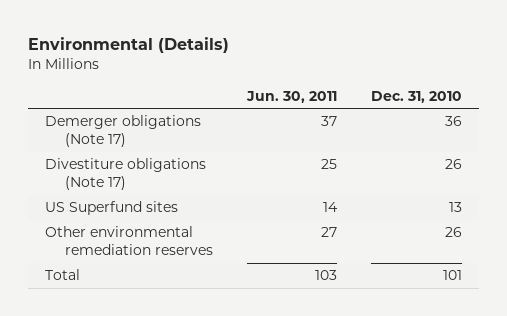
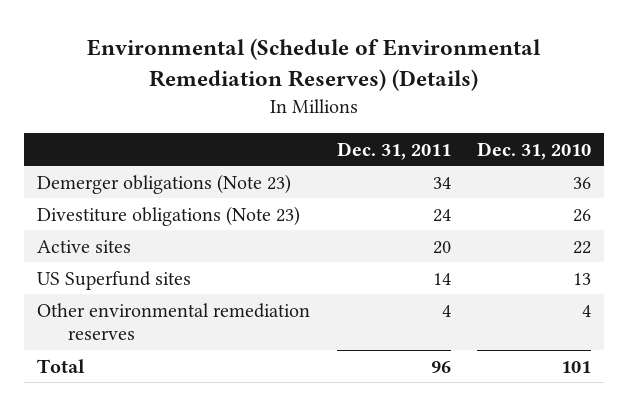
- Environmental (Details)
+ Environmental (Schedule of Environmental Remediation Reserves) (Details)
- | Jun. 30, 2011 | Dec. 31, 2010
+ | Dec. 31, 2011 | Dec. 31, 2010
- Demerger obligations (Note 17) | 37 | 36
- Divestiture obligations (Note 17) | 25 | 26
+ Demerger obligations (Note 23) | 34 | 36
+ Divestiture obligations (Note 23) | 24 | 26
+ Active sites | 20 | 22
- Other environmental remediation reserves | 27 | 26
+ Other environmental remediation reserves | 4 | 4

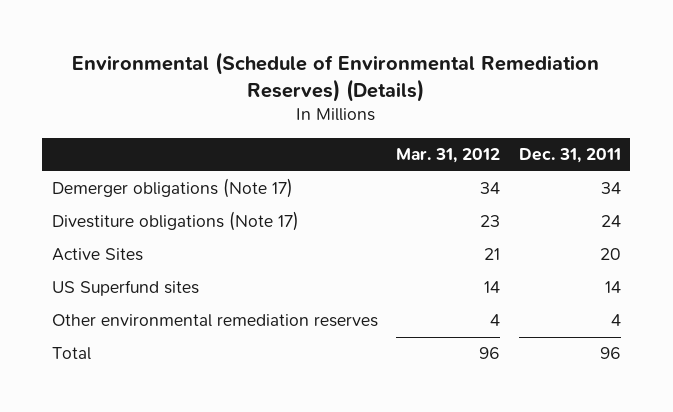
- | Dec. 31, 2011 | Dec. 31, 2010
+ | Mar. 31, 2012 | Dec. 31, 2011
- Demerger obligations (Note 23) | 34 | 36
- Divestiture obligations (Note 23) | 24 | 26
- Active sites | 20 | 22
+ Demerger obligations (Note 17) | 34 | 34
+ Divestiture obligations (Note 17) | 23 | 24
+ Active Sites | 21 | 20

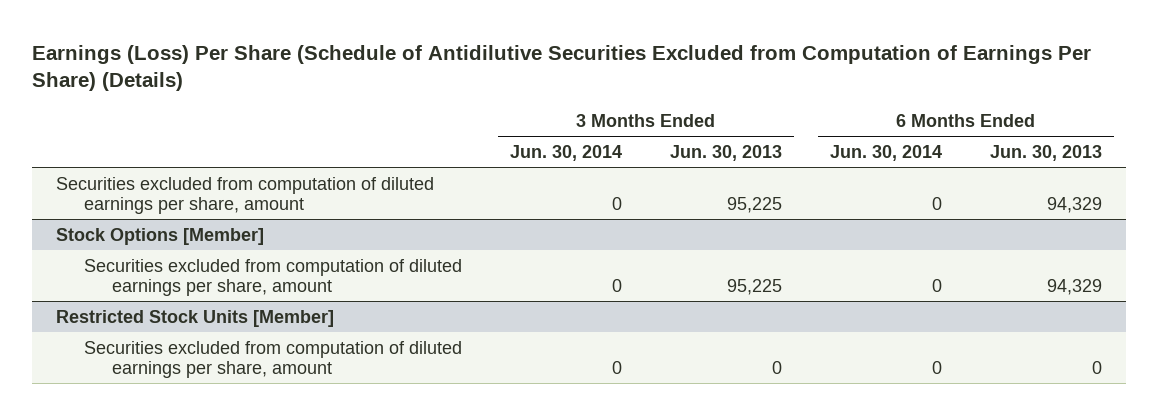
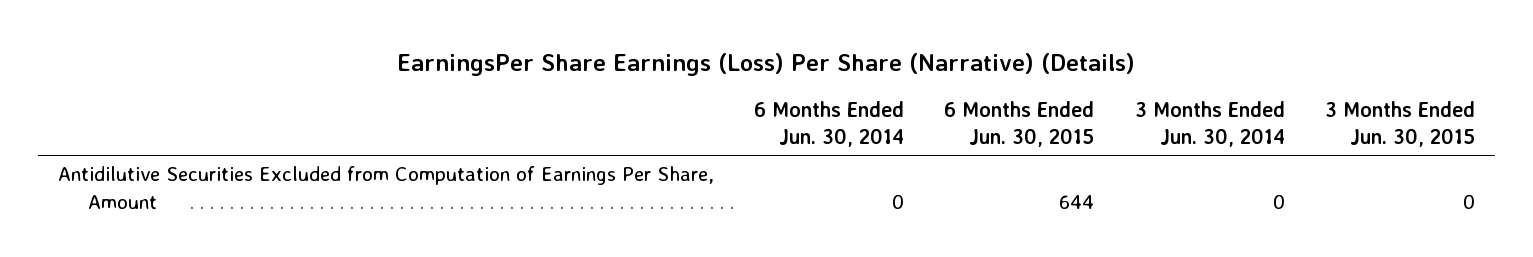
- Earnings (Loss) Per Share (Schedule of Antidilutive Securities Excluded from Computation of Earnings Per Share) (Details)
+ EarningsPer Share Earnings (Loss) Per Share (Narrative) (Details)
- | 3 Months Ended Jun. 30, 2014 | 3 Months Ended Jun. 30, 2013 | 6 Months Ended Jun. 30, 2014 | 6 Months Ended Jun. 30, 2013
+ | 6 Months Ended Jun. 30, 2014 | 6 Months Ended Jun. 30, 2015 | 3 Months Ended Jun. 30, 2014 | 3 Months Ended Jun. 30, 2015
- Securities excluded from computation of diluted earnings per share, amount | 0 | 95,225 | 0 | 94,329
- Stock Options [Member]
- Securities excluded from computation of diluted earnings per share, amount | 0 | 95,225 | 0 | 94,329
- Restricted Stock Units [Member]
- Securities excluded from computation of diluted earnings per share, amount | 0 | 0 | 0 | 0
+ Antidilutive Securities Excluded from Computation of Earnings Per Share, Amount | 0 | 644 | 0 | 0

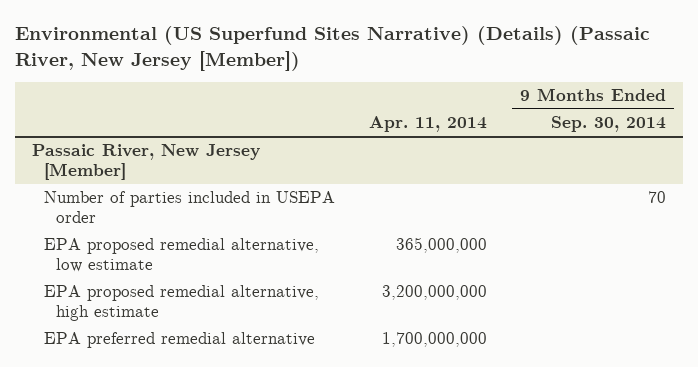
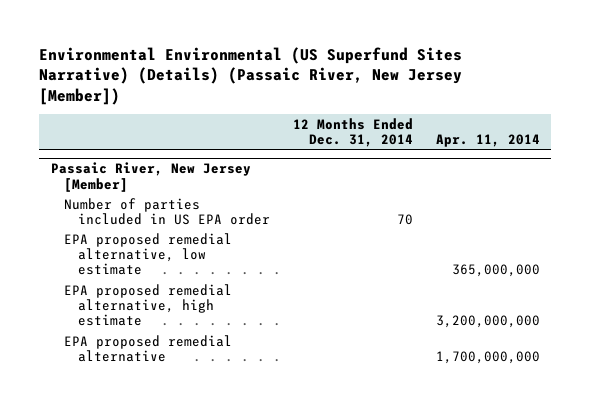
- Environmental (US Superfund Sites Narrative) (Details) (Passaic River, New Jersey [Member])
+ Environmental Environmental (US Superfund Sites Narrative) (Details) (Passaic River, New Jersey [Member])
- | Apr. 11, 2014 | 9 Months Ended Sep. 30, 2014
+ | 12 Months Ended Dec. 31, 2014 | Apr. 11, 2014
@ Passaic River, New Jersey [Member]
- Number of parties included in USEPA order | | 70
+ Number of parties included in US EPA order | 70 |
- EPA preferred remedial alternative | 1,700,000,000 |
+ EPA proposed remedial alternative | | 1,700,000,000

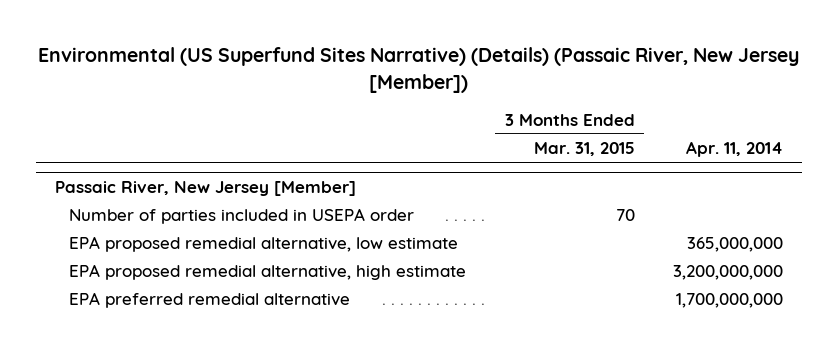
- Environmental Environmental (US Superfund Sites Narrative) (Details) (Passaic River, New Jersey [Member])
+ Environmental (US Superfund Sites Narrative) (Details) (Passaic River, New Jersey [Member])
- | 12 Months Ended Dec. 31, 2014 | Apr. 11, 2014
+ | 3 Months Ended Mar. 31, 2015 | Apr. 11, 2014
@ Passaic River, New Jersey [Member]
- Number of parties included in US EPA order | 70 |
+ Number of parties included in USEPA order | 70 |
- EPA proposed remedial alternative | | 1,700,000,000
+ EPA preferred remedial alternative | | 1,700,000,000

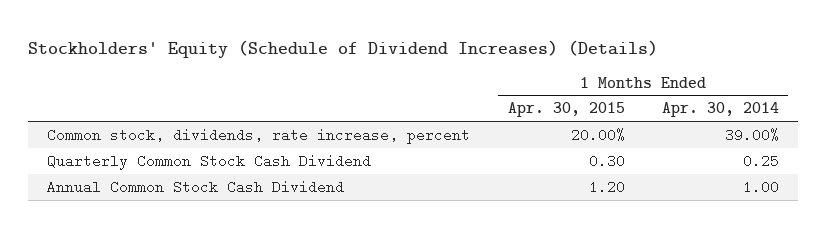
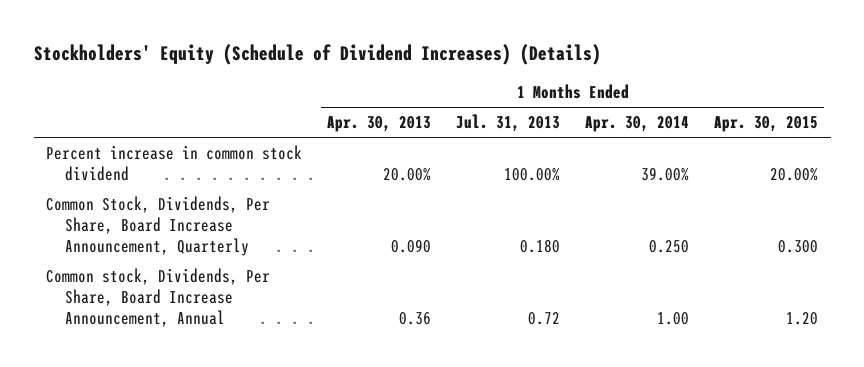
- | 1 Months Ended Apr. 30, 2015 | 1 Months Ended Apr. 30, 2014
+ | 1 Months Ended Apr. 30, 2013 | 1 Months Ended Jul. 31, 2013 | 1 Months Ended Apr. 30, 2014 | 1 Months Ended Apr. 30, 2015
- Common stock, dividends, rate increase, percent | 20.00% | 39.00%
- Quarterly Common Stock Cash Dividend | 0.30 | 0.25
- Annual Common Stock Cash Dividend | 1.20 | 1.00
+ Percent increase in common stock dividend | 20.00% | 100.00% | 39.00% | 20.00%
+ Common Stock, Dividends, Per Share, Board Increase Announcement, Quarterly | 0.090 | 0.180 | 0.250 | 0.300
+ Common stock, Dividends, Per Share, Board Increase Announcement, Annual | 0.36 | 0.72 | 1.00 | 1.20

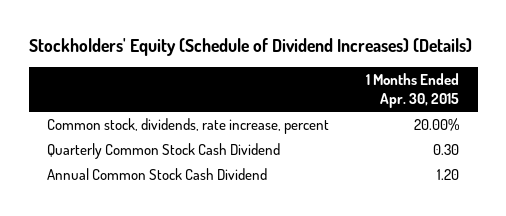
- | 1 Months Ended Apr. 30, 2013 | 1 Months Ended Jul. 31, 2013 | 1 Months Ended Apr. 30, 2014 | 1 Months Ended Apr. 30, 2015
+ | 1 Months Ended Apr. 30, 2015
- Percent increase in common stock dividend | 20.00% | 100.00% | 39.00% | 20.00%
- Common Stock, Dividends, Per Share, Board Increase Announcement, Quarterly | 0.090 | 0.180 | 0.250 | 0.300
- Common stock, Dividends, Per Share, Board Increase Announcement, Annual | 0.36 | 0.72 | 1.00 | 1.20
+ Common stock, dividends, rate increase, percent | 20.00%
+ Quarterly Common Stock Cash Dividend | 0.30
+ Annual Common Stock Cash Dividend | 1.20

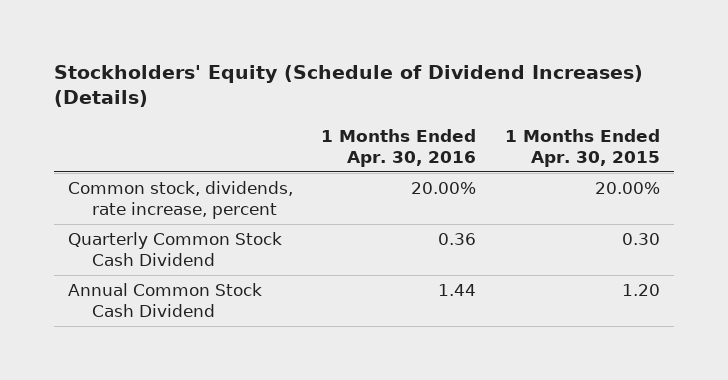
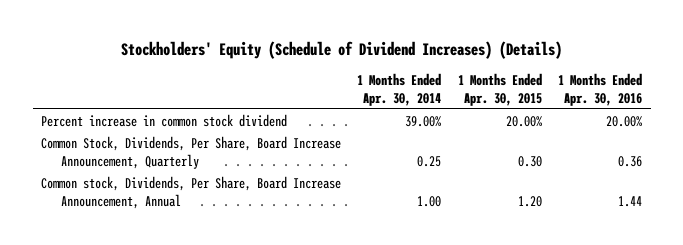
- | 1 Months Ended Apr. 30, 2016 | 1 Months Ended Apr. 30, 2015
+ | 1 Months Ended Apr. 30, 2014 | 1 Months Ended Apr. 30, 2015 | 1 Months Ended Apr. 30, 2016
- Common stock, dividends, rate increase, percent | 20.00% | 20.00%
- Quarterly Common Stock Cash Dividend | 0.36 | 0.30
- Annual Common Stock Cash Dividend | 1.44 | 1.20
+ Percent increase in common stock dividend | 39.00% | 20.00% | 20.00%
+ Common Stock, Dividends, Per Share, Board Increase Announcement, Quarterly | 0.25 | 0.30 | 0.36
+ Common stock, Dividends, Per Share, Board Increase Announcement, Annual | 1.00 | 1.20 | 1.44

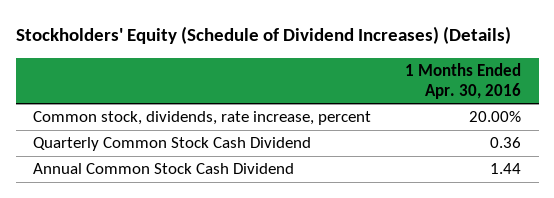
- | 1 Months Ended Apr. 30, 2014 | 1 Months Ended Apr. 30, 2015 | 1 Months Ended Apr. 30, 2016
+ | 1 Months Ended Apr. 30, 2016
- Percent increase in common stock dividend | 39.00% | 20.00% | 20.00%
- Common Stock, Dividends, Per Share, Board Increase Announcement, Quarterly | 0.25 | 0.30 | 0.36
- Common stock, Dividends, Per Share, Board Increase Announcement, Annual | 1.00 | 1.20 | 1.44
+ Common stock, dividends, rate increase, percent | 20.00%
+ Quarterly Common Stock Cash Dividend | 0.36
+ Annual Common Stock Cash Dividend | 1.44

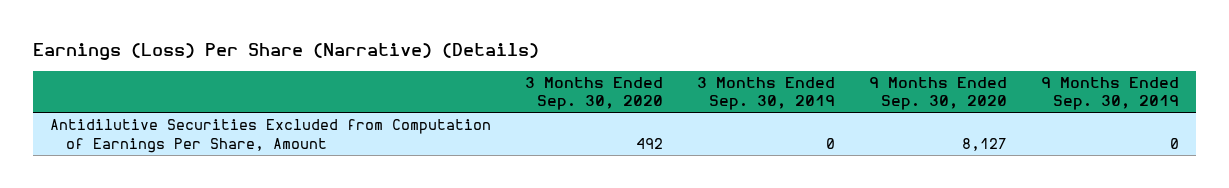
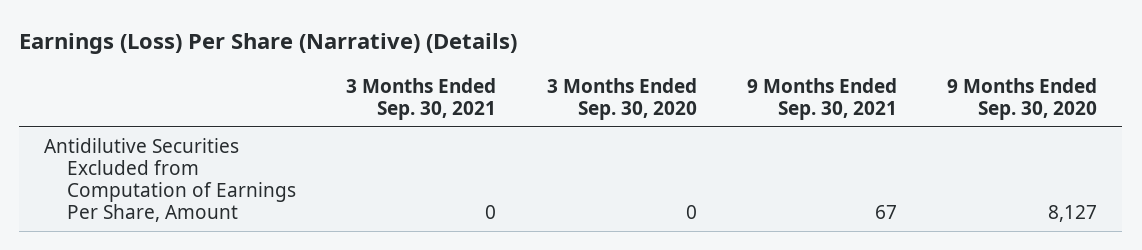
- | 3 Months Ended Sep. 30, 2020 | 3 Months Ended Sep. 30, 2019 | 9 Months Ended Sep. 30, 2020 | 9 Months Ended Sep. 30, 2019
+ | 3 Months Ended Sep. 30, 2021 | 3 Months Ended Sep. 30, 2020 | 9 Months Ended Sep. 30, 2021 | 9 Months Ended Sep. 30, 2020
- Antidilutive Securities Excluded from Computation of Earnings Per Share, Amount | 492 | 0 | 8,127 | 0
+ Antidilutive Securities Excluded from Computation of Earnings Per Share, Amount | 0 | 0 | 67 | 8,127

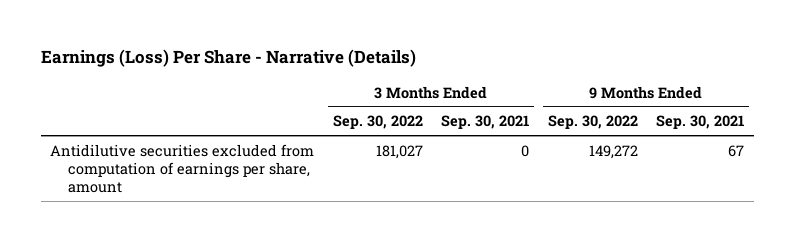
- Earnings (Loss) Per Share (Narrative) (Details)
+ Earnings (Loss) Per Share - Narrative (Details)
- | 3 Months Ended Sep. 30, 2021 | 3 Months Ended Sep. 30, 2020 | 9 Months Ended Sep. 30, 2021 | 9 Months Ended Sep. 30, 2020
+ | 3 Months Ended Sep. 30, 2022 | 3 Months Ended Sep. 30, 2021 | 9 Months Ended Sep. 30, 2022 | 9 Months Ended Sep. 30, 2021
- Antidilutive Securities Excluded from Computation of Earnings Per Share, Amount | 0 | 0 | 67 | 8,127
+ Antidilutive securities excluded from computation of earnings per share, amount | 181,027 | 0 | 149,272 | 67

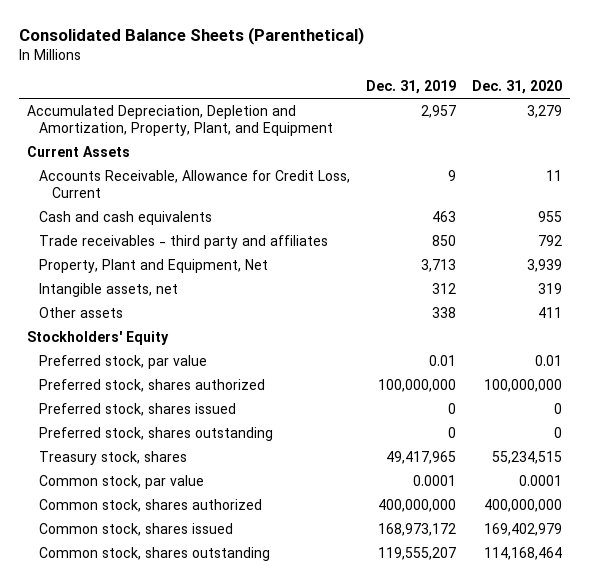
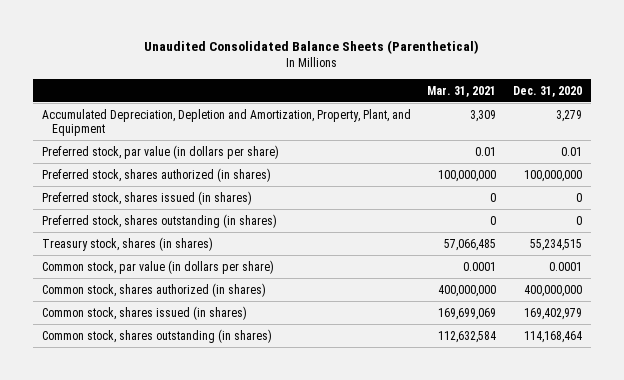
- Consolidated Balance Sheets (Parenthetical)
+ Unaudited Consolidated Balance Sheets (Parenthetical)
- | Dec. 31, 2019 | Dec. 31, 2020
+ | Mar. 31, 2021 | Dec. 31, 2020
- Current Assets
- Accounts Receivable, Allowance for Credit Loss, Current | 9 | 11
- Cash and cash equivalents | 463 | 955
- Trade receivables - third party and affiliates | 850 | 792
- Property, Plant and Equipment, Net | 3,713 | 3,939
- Intangible assets, net | 312 | 319
- Other assets | 338 | 411
- Stockholders' Equity
- Preferred stock, par value | 0.01 | 0.01
- Preferred stock, shares authorized | 100,000,000 | 100,000,000
- Preferred stock, shares issued | 0 | 0
- Preferred stock, shares outstanding | 0 | 0
- Treasury stock, shares | 49,417,965 | 55,234,515
- Common stock, par value | 0.0001 | 0.0001
- Common stock, shares authorized | 400,000,000 | 400,000,000
- Common stock, shares issued | 168,973,172 | 169,402,979
- Common stock, shares outstanding | 119,555,207 | 114,168,464
+ Preferred stock, par value (in dollars per share) | 0.01 | 0.01
+ Preferred stock, shares authorized (in shares) | 100,000,000 | 100,000,000
+ Preferred stock, shares issued (in shares) | 0 | 0
+ Preferred stock, shares outstanding (in shares) | 0 | 0
+ Treasury stock, shares (in shares) | 57,066,485 | 55,234,515
+ Common stock, par value (in dollars per share) | 0.0001 | 0.0001
+ Common stock, shares authorized (in shares) | 400,000,000 | 400,000,000
+ Common stock, shares issued (in shares) | 169,699,069 | 169,402,979
+ Common stock, shares outstanding (in shares) | 112,632,584 | 114,168,464

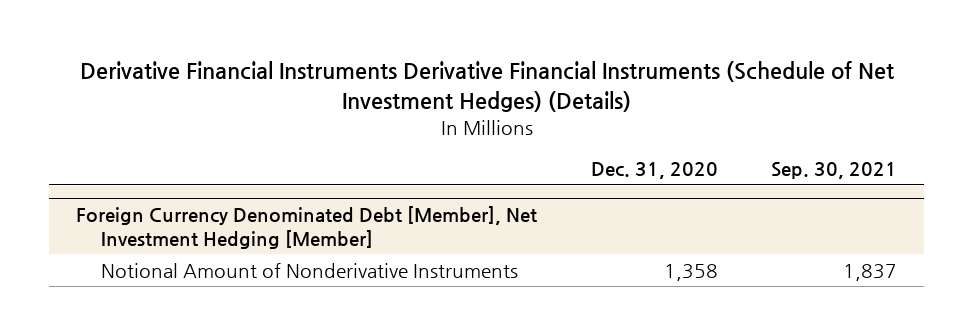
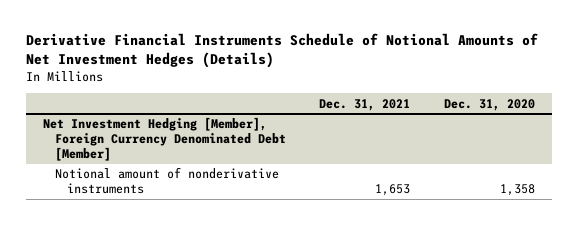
- Derivative Financial Instruments Derivative Financial Instruments (Schedule of Net Investment Hedges) (Details)
+ Derivative Financial Instruments Schedule of Notional Amounts of Net Investment Hedges (Details)
- | Dec. 31, 2020 | Sep. 30, 2021
+ | Dec. 31, 2021 | Dec. 31, 2020
- Foreign Currency Denominated Debt [Member], Net Investment Hedging [Member]
- Notional Amount of Nonderivative Instruments | 1,358 | 1,837
+ Net Investment Hedging [Member], Foreign Currency Denominated Debt [Member]
+ Notional amount of nonderivative instruments | 1,653 | 1,358

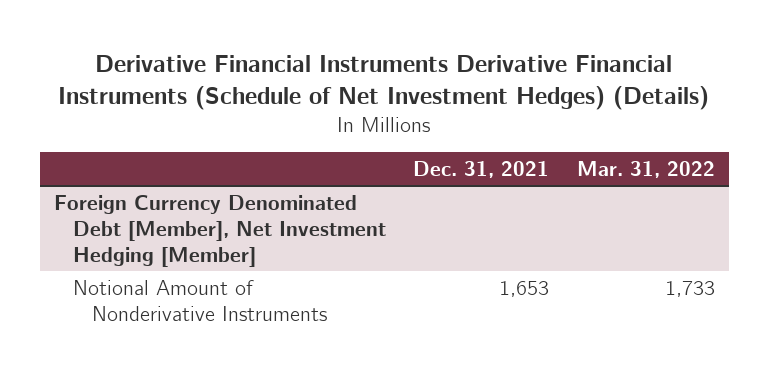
- Derivative Financial Instruments Schedule of Notional Amounts of Net Investment Hedges (Details)
+ Derivative Financial Instruments Derivative Financial Instruments (Schedule of Net Investment Hedges) (Details)
- | Dec. 31, 2021 | Dec. 31, 2020
+ | Dec. 31, 2021 | Mar. 31, 2022
- Net Investment Hedging [Member], Foreign Currency Denominated Debt [Member]
- Notional amount of nonderivative instruments | 1,653 | 1,358
+ Foreign Currency Denominated Debt [Member], Net Investment Hedging [Member]
+ Notional Amount of Nonderivative Instruments | 1,653 | 1,733

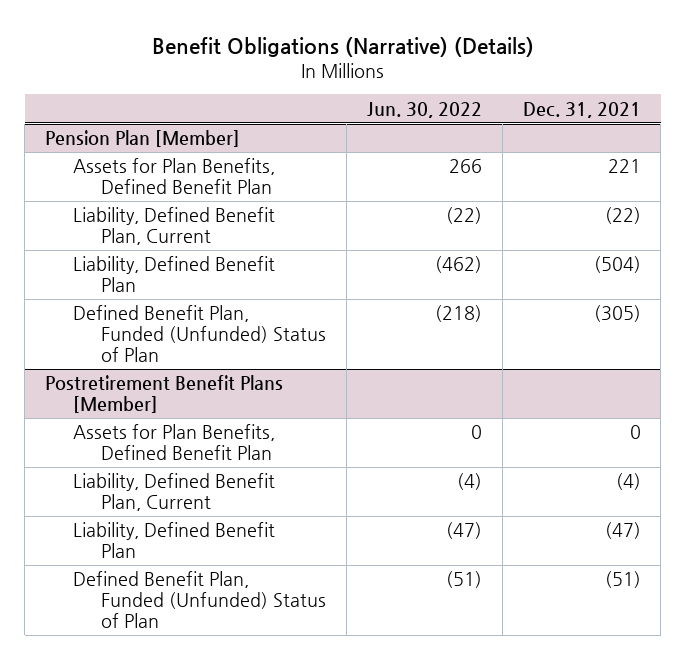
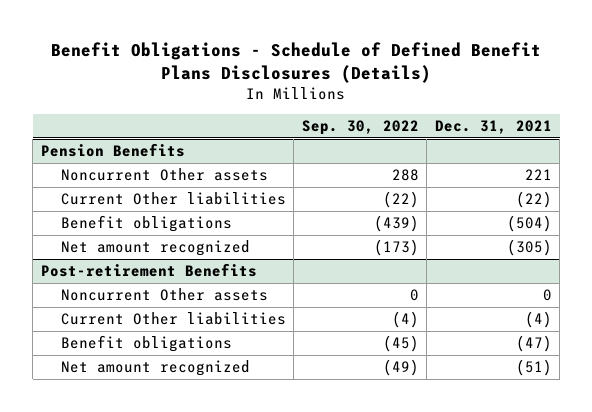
- Benefit Obligations (Narrative) (Details)
+ Benefit Obligations - Schedule of Defined Benefit Plans Disclosures (Details)
- | Jun. 30, 2022 | Dec. 31, 2021
+ | Sep. 30, 2022 | Dec. 31, 2021
- Pension Plan [Member]
- Assets for Plan Benefits, Defined Benefit Plan | 266 | 221
- Liability, Defined Benefit Plan, Current | (22) | (22)
- Liability, Defined Benefit Plan | (462) | (504)
- Defined Benefit Plan, Funded (Unfunded) Status of Plan | (218) | (305)
- Postretirement Benefit Plans [Member]
- Assets for Plan Benefits, Defined Benefit Plan | 0 | 0
- Liability, Defined Benefit Plan, Current | (4) | (4)
- Liability, Defined Benefit Plan | (47) | (47)
- Defined Benefit Plan, Funded (Unfunded) Status of Plan | (51) | (51)
+ Pension Benefits
+ Noncurrent Other assets | 288 | 221
+ Current Other liabilities | (22) | (22)
+ Benefit obligations | (439) | (504)
+ Net amount recognized | (173) | (305)
+ Post-retirement Benefits
+ Noncurrent Other assets | 0 | 0
+ Current Other liabilities | (4) | (4)
+ Benefit obligations | (45) | (47)
+ Net amount recognized | (49) | (51)

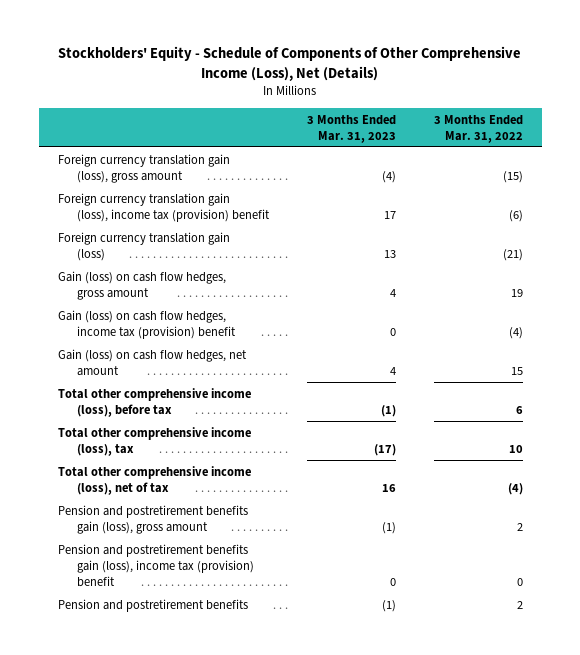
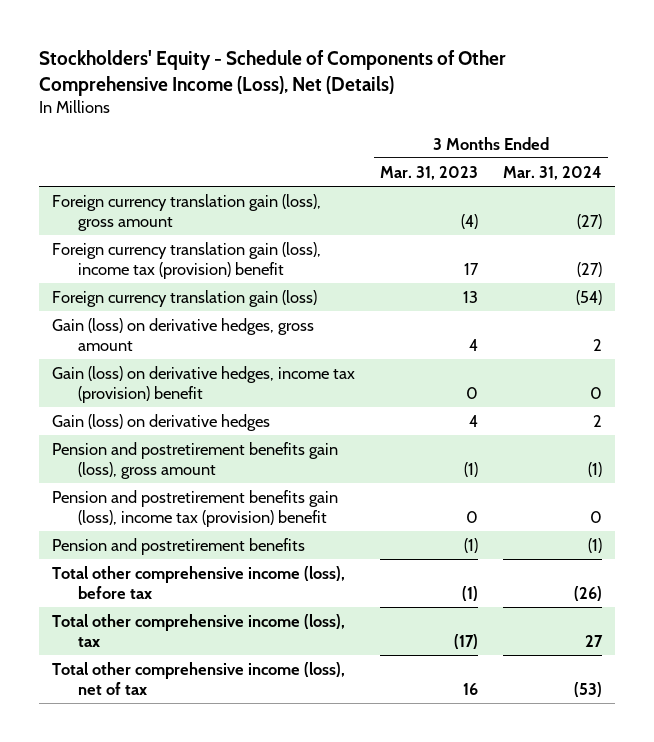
- | 3 Months Ended Mar. 31, 2023 | 3 Months Ended Mar. 31, 2022
+ | 3 Months Ended Mar. 31, 2023 | 3 Months Ended Mar. 31, 2024
- Gain (loss) on cash flow hedges, gross amount | 4 | 19
- Gain (loss) on cash flow hedges, income tax (provision) benefit | 0 | (4)
- Gain (loss) on cash flow hedges, net amount | 4 | 15
+ Gain (loss) on derivative hedges, gross amount | 4 | 2
+ Gain (loss) on derivative hedges, income tax (provision) benefit | 0 | 0
+ Gain (loss) on derivative hedges | 4 | 2
moved down: Total other comprehensive income (loss), before tax | (1) | (26)
moved down: Total other comprehensive income (loss), tax | (17) | 27
moved down: Total other comprehensive income (loss), net of tax | 16 | (53)

